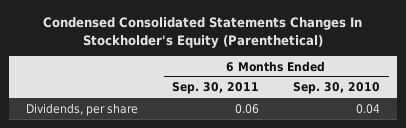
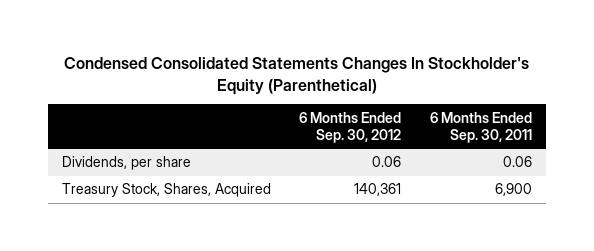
- | 6 Months Ended Sep. 30, 2011 | 6 Months Ended Sep. 30, 2010
+ | 6 Months Ended Sep. 30, 2012 | 6 Months Ended Sep. 30, 2011
+ Treasury Stock, Shares, Acquired | 140,361 | 6,900

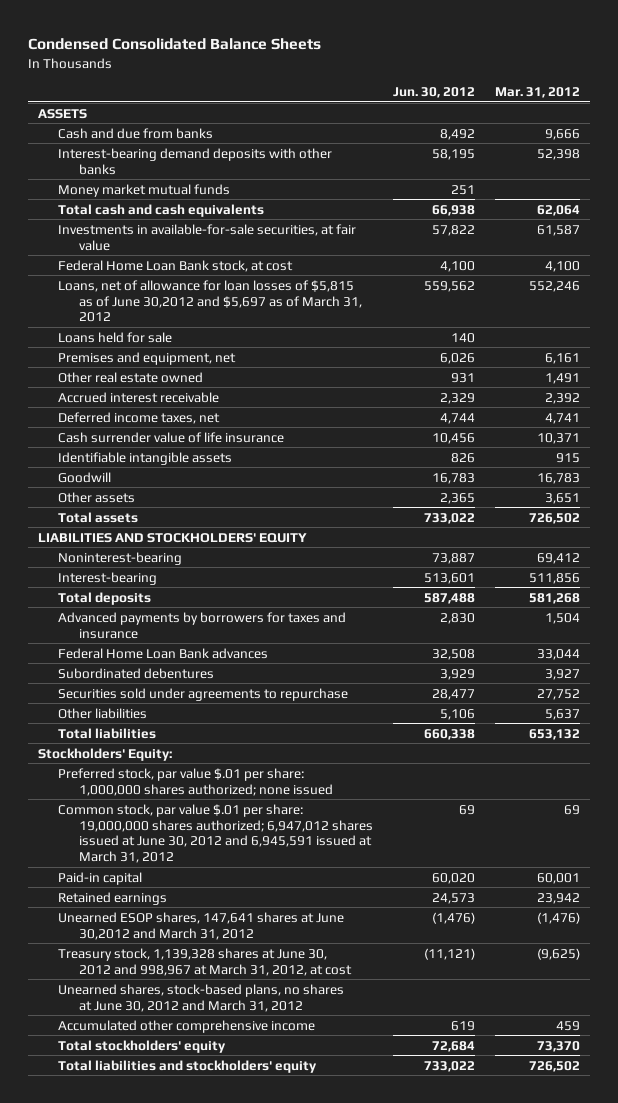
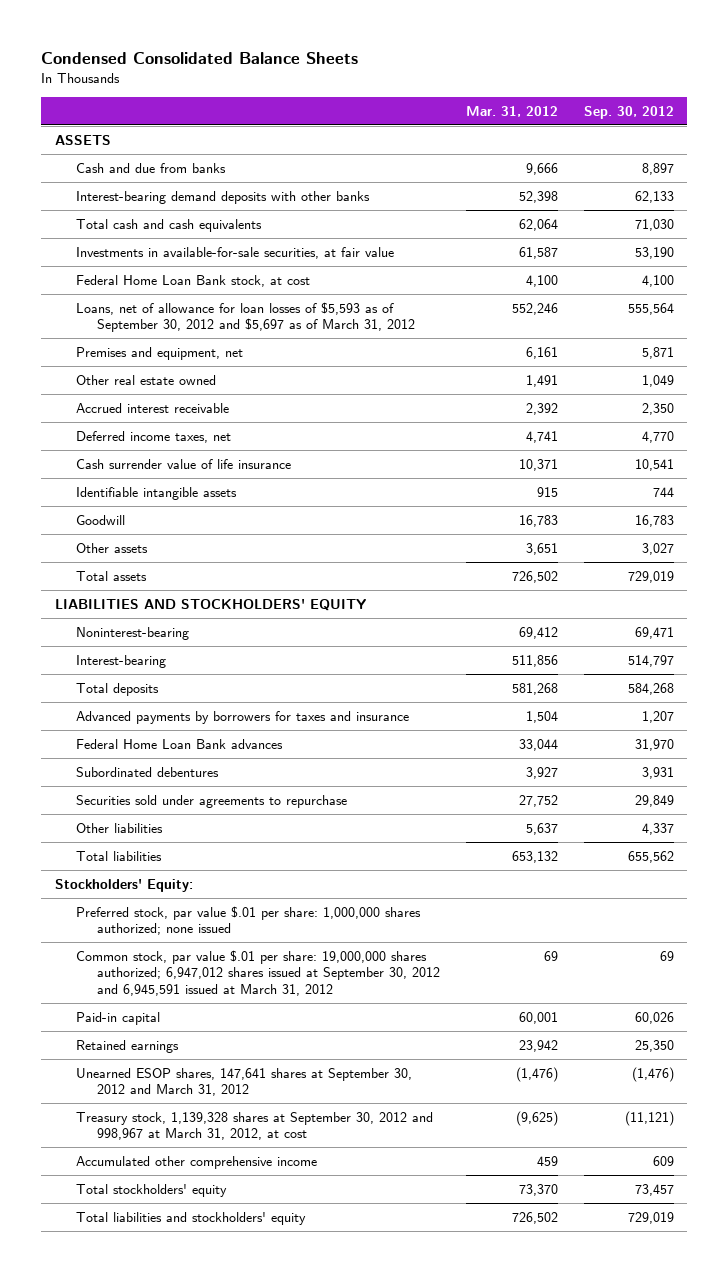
- | Jun. 30, 2012 | Mar. 31, 2012
+ | Mar. 31, 2012 | Sep. 30, 2012
- Money market mutual funds | 251 |
- Loans, net of allowance for loan losses of $5,815 as of June 30,2012 and $5,697 as of March 31, 2012 | 559,562 | 552,246
- Loans held for sale | 140 |
+ Loans, net of allowance for loan losses of $5,593 as of September 30, 2012 and $5,697 as of March 31, 2012 | 552,246 | 555,564
- Common stock, par value $.01 per share: 19,000,000 shares authorized; 6,947,012 shares issued at June 30, 2012 and 6,945,591 issued at March 31, 2012 | 69 | 69
+ Common stock, par value $.01 per share: 19,000,000 shares authorized; 6,947,012 shares issued at September 30, 2012 and 6,945,591 issued at March 31, 2012 | 69 | 69
- Unearned ESOP shares, 147,641 shares at June 30,2012 and March 31, 2012 | (1,476) | (1,476)
- Treasury stock, 1,139,328 shares at June 30, 2012 and 998,967 at March 31, 2012, at cost | (11,121) | (9,625)
- Unearned shares, stock-based plans, no shares at June 30, 2012 and March 31, 2012
+ Unearned ESOP shares, 147,641 shares at September 30, 2012 and March 31, 2012 | (1,476) | (1,476)
+ Treasury stock, 1,139,328 shares at September 30, 2012 and 998,967 at March 31, 2012, at cost | (9,625) | (11,121)

